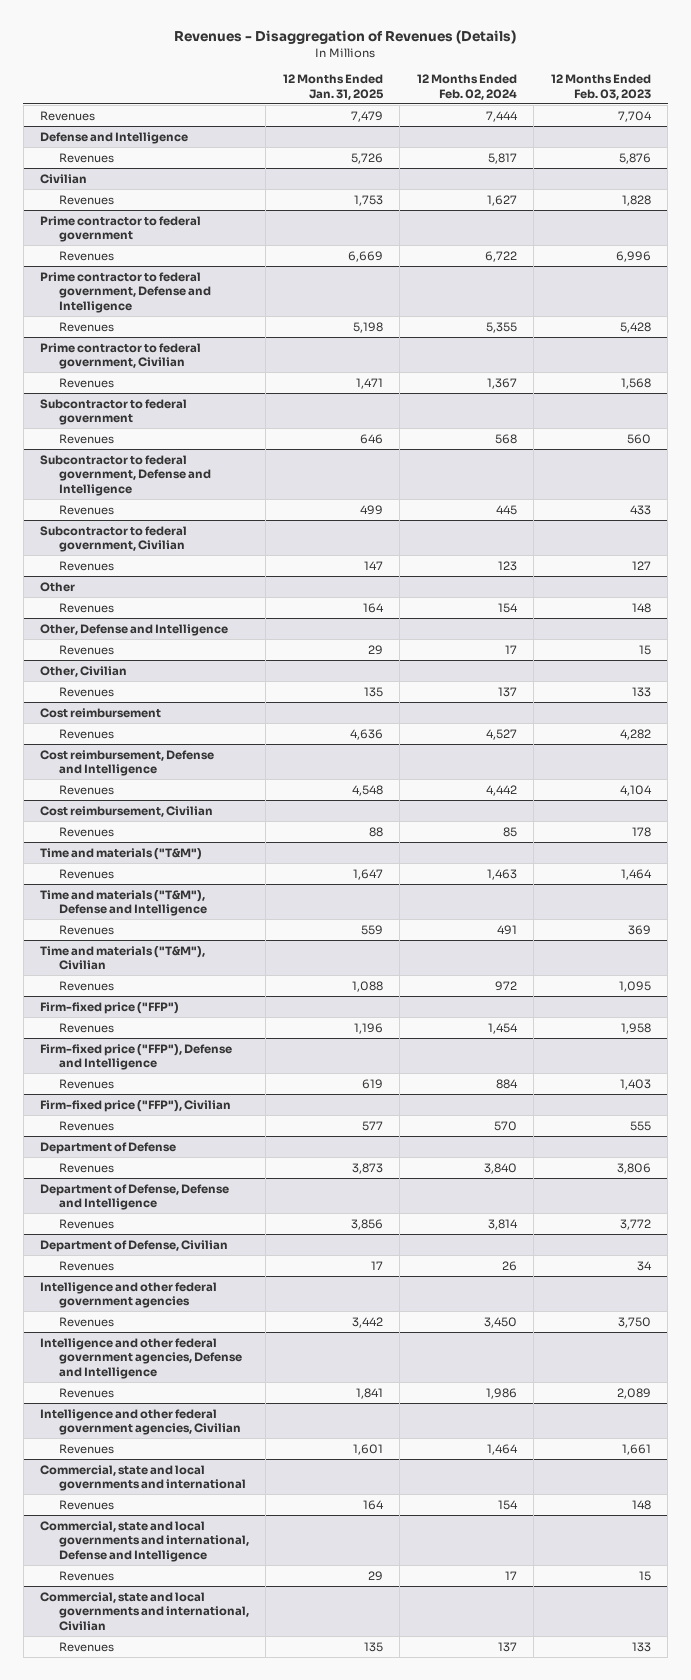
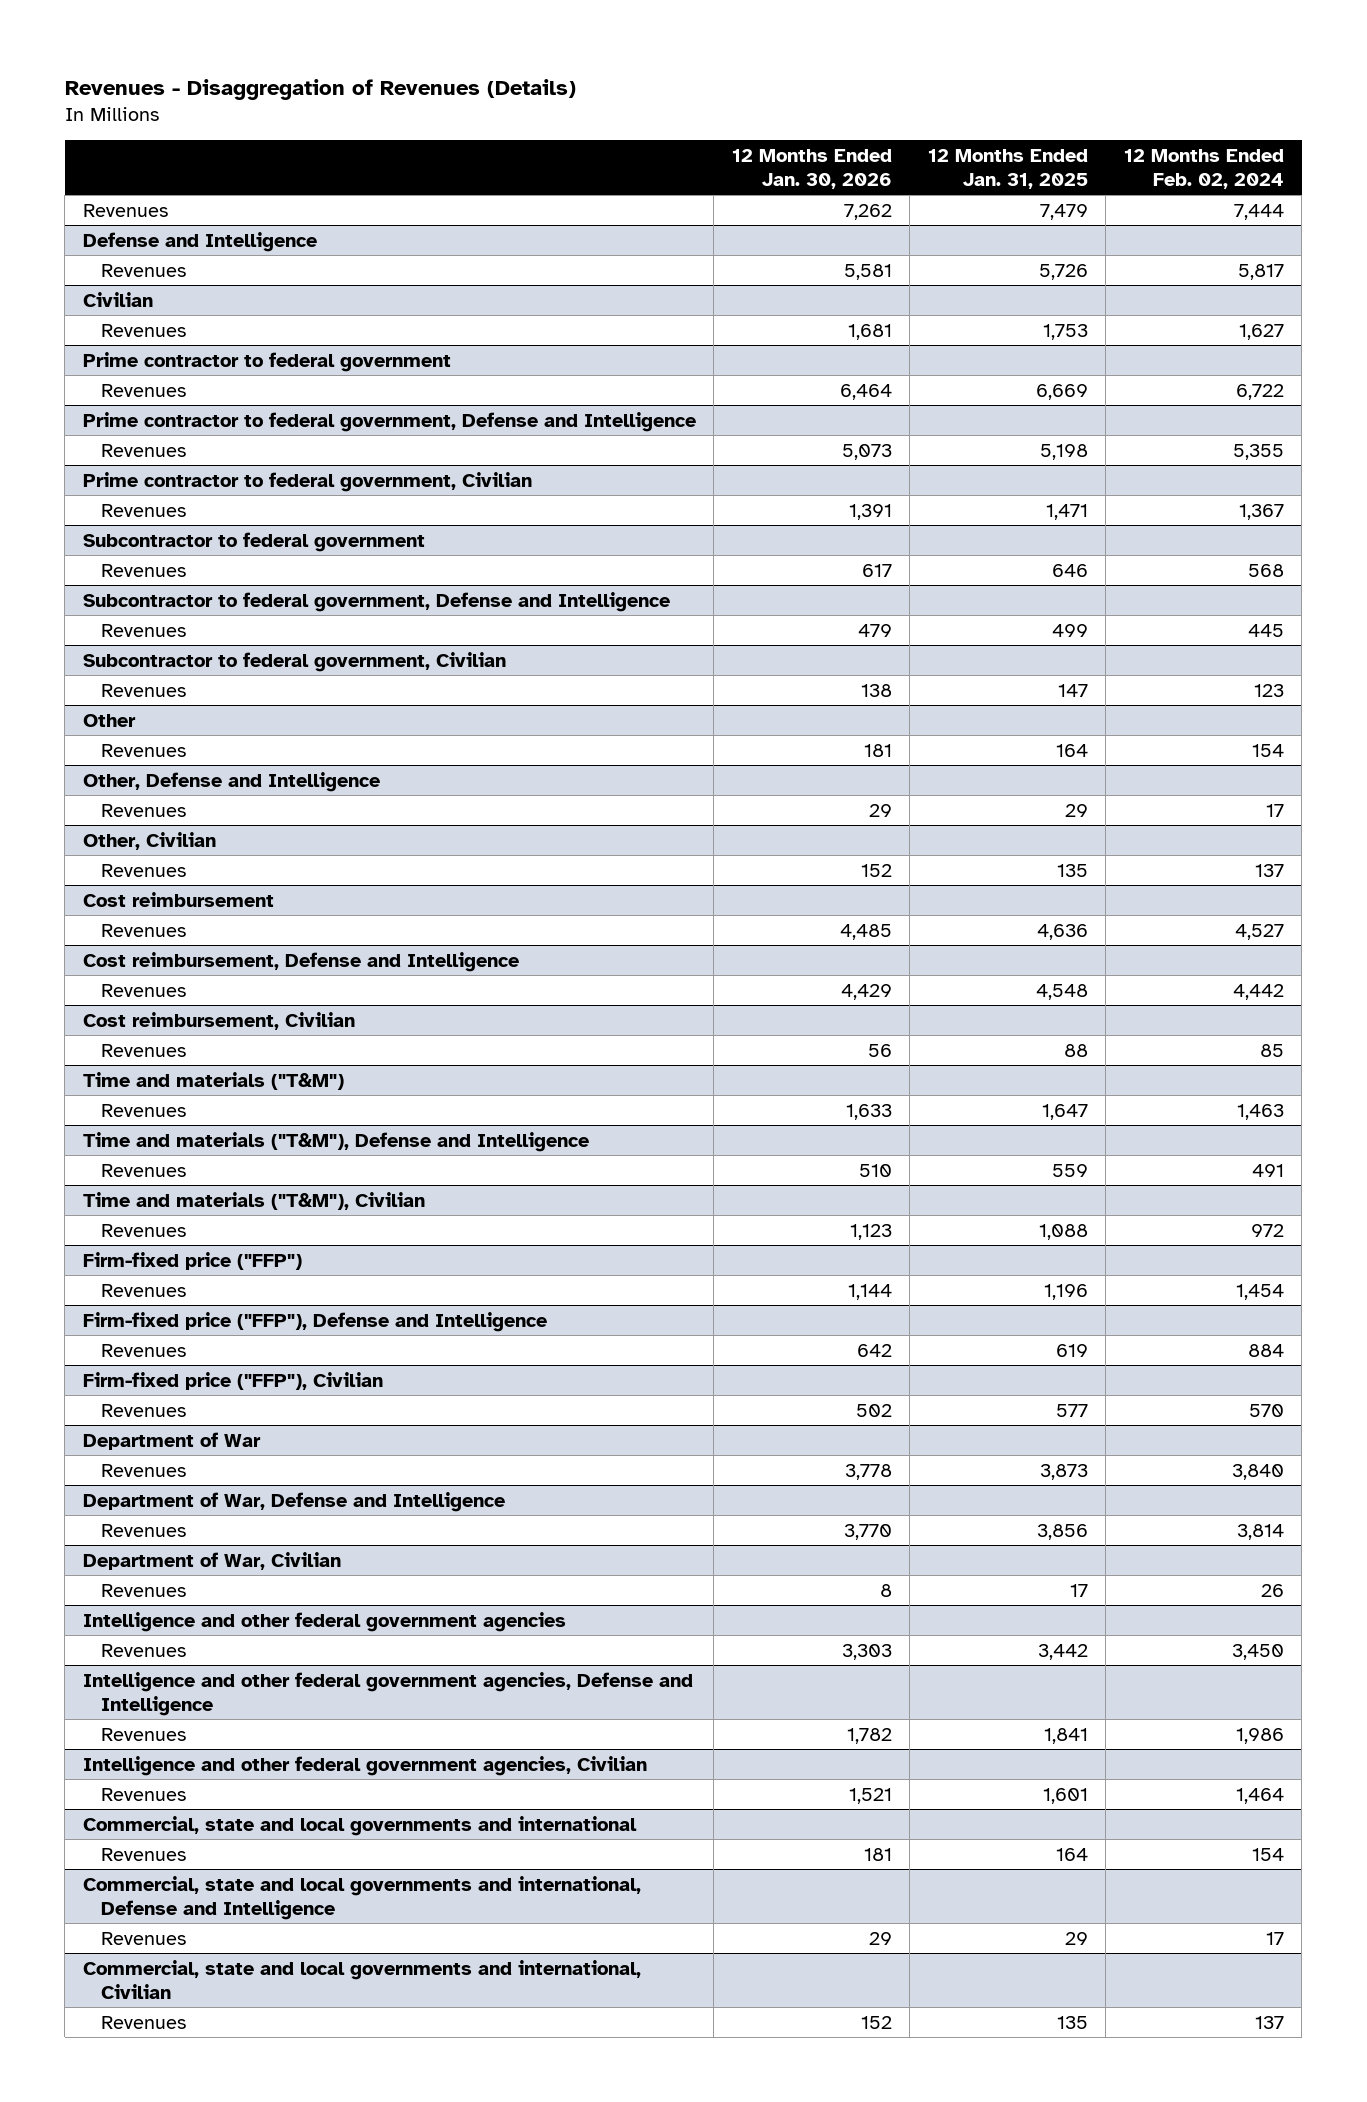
- | 12 Months Ended Jan. 31, 2025 | 12 Months Ended Feb. 02, 2024 | 12 Months Ended Feb. 03, 2023
+ | 12 Months Ended Jan. 30, 2026 | 12 Months Ended Jan. 31, 2025 | 12 Months Ended Feb. 02, 2024
- Department of Defense
+ Department of War
- Department of Defense, Defense and Intelligence
+ Department of War, Defense and Intelligence
- Department of Defense, Civilian
+ Department of War, Civilian

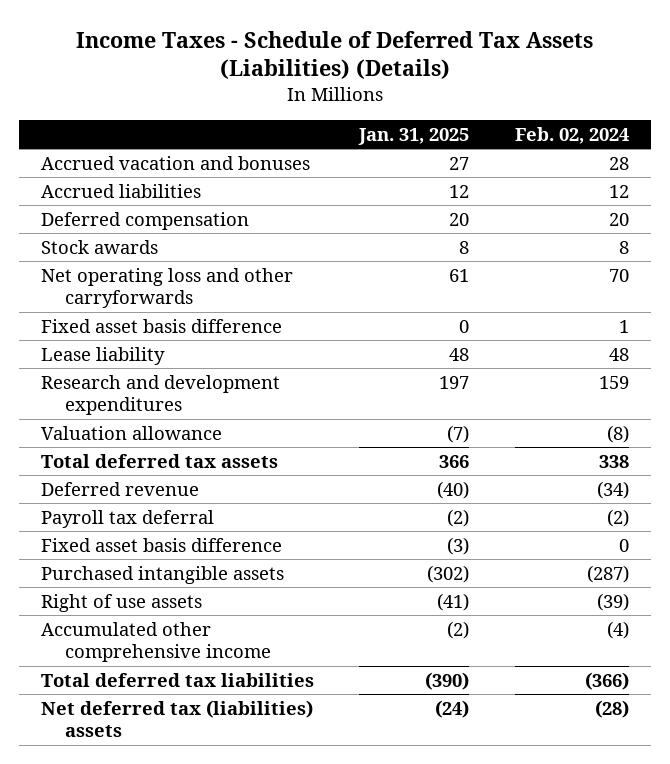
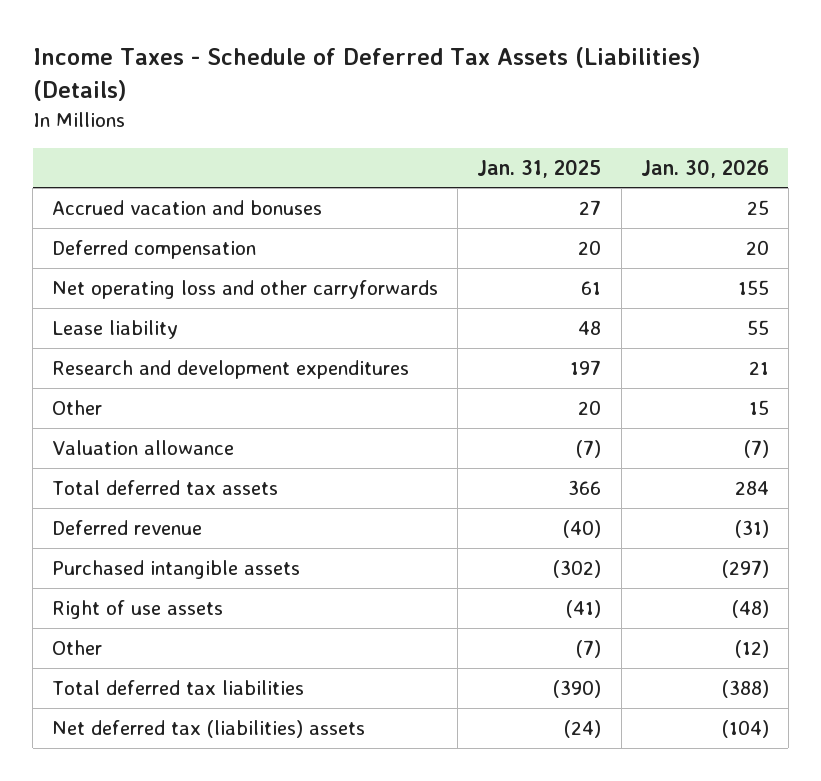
- | Jan. 31, 2025 | Feb. 02, 2024
+ | Jan. 31, 2025 | Jan. 30, 2026
- Accrued liabilities | 12 | 12
- Stock awards | 8 | 8
- Fixed asset basis difference | 0 | 1
+ Other | 20 | 15
- Payroll tax deferral | (2) | (2)
- Fixed asset basis difference | (3) | 0
- Accumulated other comprehensive income | (2) | (4)
+ Other | (7) | (12)

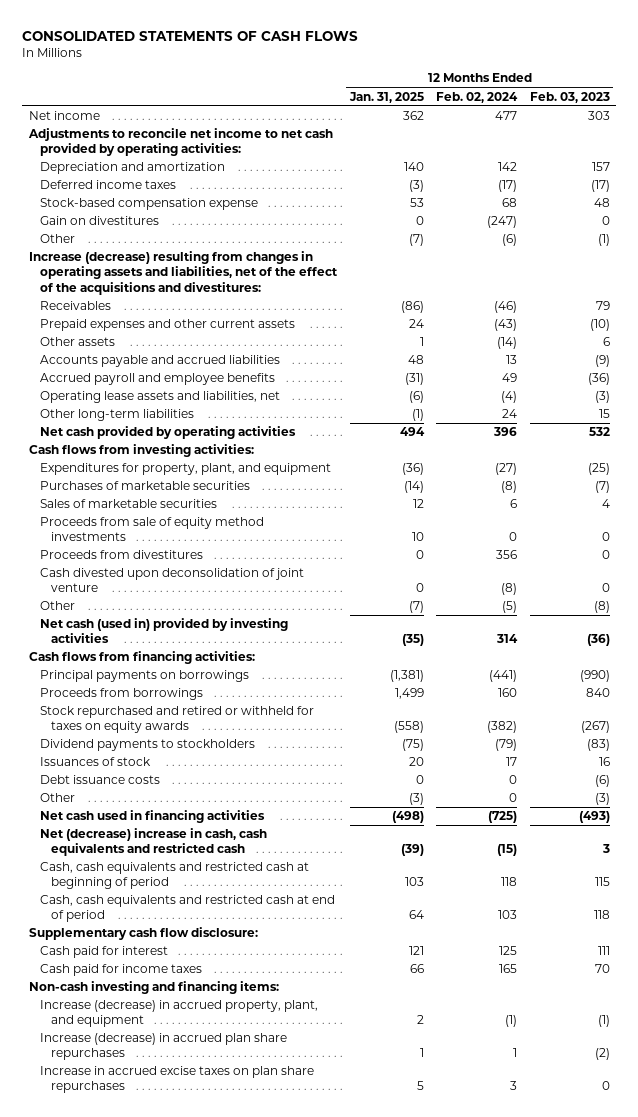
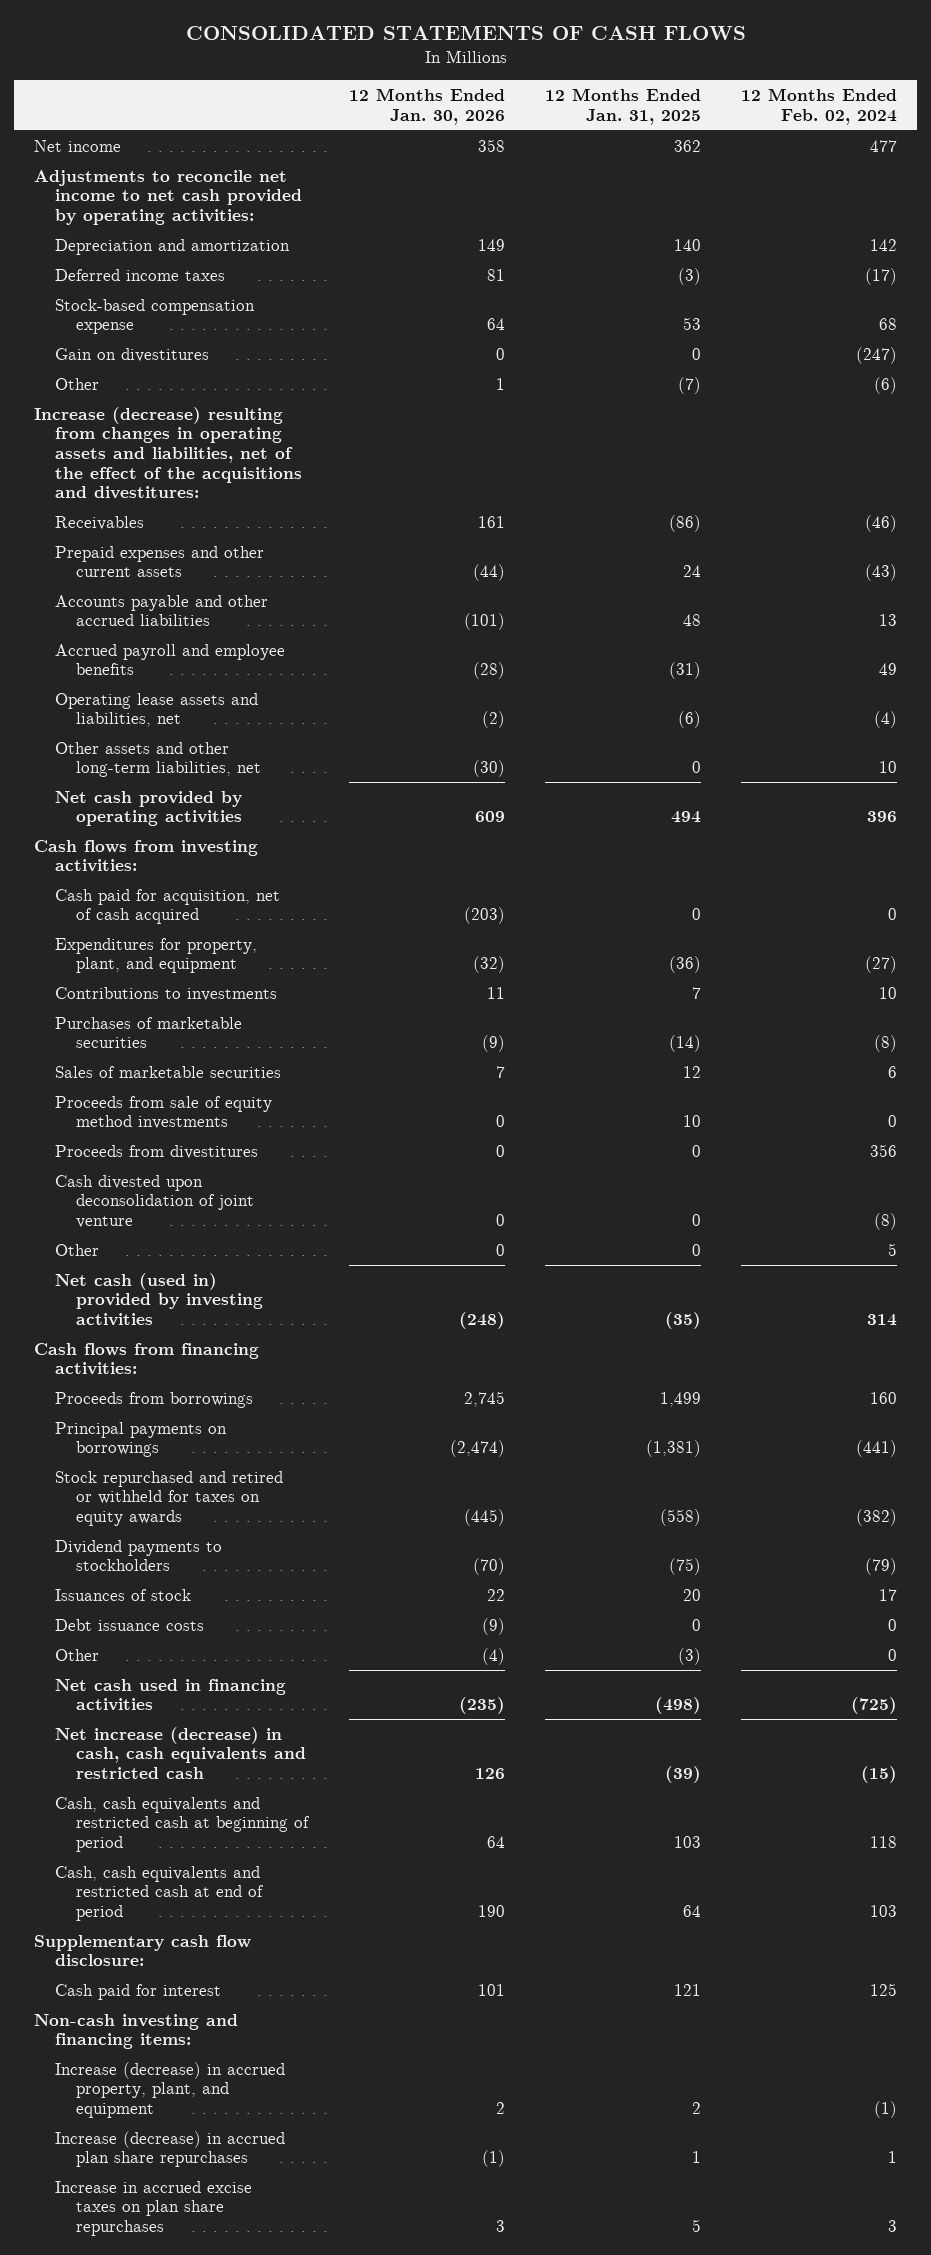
- | 12 Months Ended Jan. 31, 2025 | 12 Months Ended Feb. 02, 2024 | 12 Months Ended Feb. 03, 2023
+ | 12 Months Ended Jan. 30, 2026 | 12 Months Ended Jan. 31, 2025 | 12 Months Ended Feb. 02, 2024
- Other assets | 1 | (14) | 6
- Accounts payable and accrued liabilities | 48 | 13 | (9)
+ Accounts payable and other accrued liabilities | (101) | 48 | 13
- Other long-term liabilities | (1) | 24 | 15
+ Other assets and other long-term liabilities, net | (30) | 0 | 10
+ Cash paid for acquisition, net of cash acquired | (203) | 0 | 0
+ Contributions to investments | 11 | 7 | 10
- Other | (7) | (5) | (8)
+ Other | 0 | 0 | 5
moved down: Principal payments on borrowings | (2,474) | (1,381) | (441)
- Net (decrease) increase in cash, cash equivalents and restricted cash | (39) | (15) | 3
+ Net increase (decrease) in cash, cash equivalents and restricted cash | 126 | (39) | (15)
- Cash paid for income taxes | 66 | 165 | 70

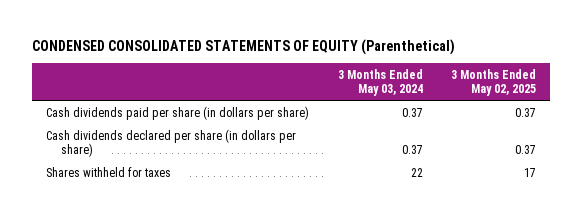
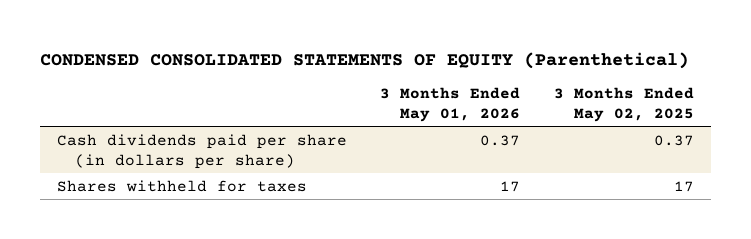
- | 3 Months Ended May 03, 2024 | 3 Months Ended May 02, 2025
+ | 3 Months Ended May 01, 2026 | 3 Months Ended May 02, 2025
- Cash dividends declared per share (in dollars per share) | 0.37 | 0.37

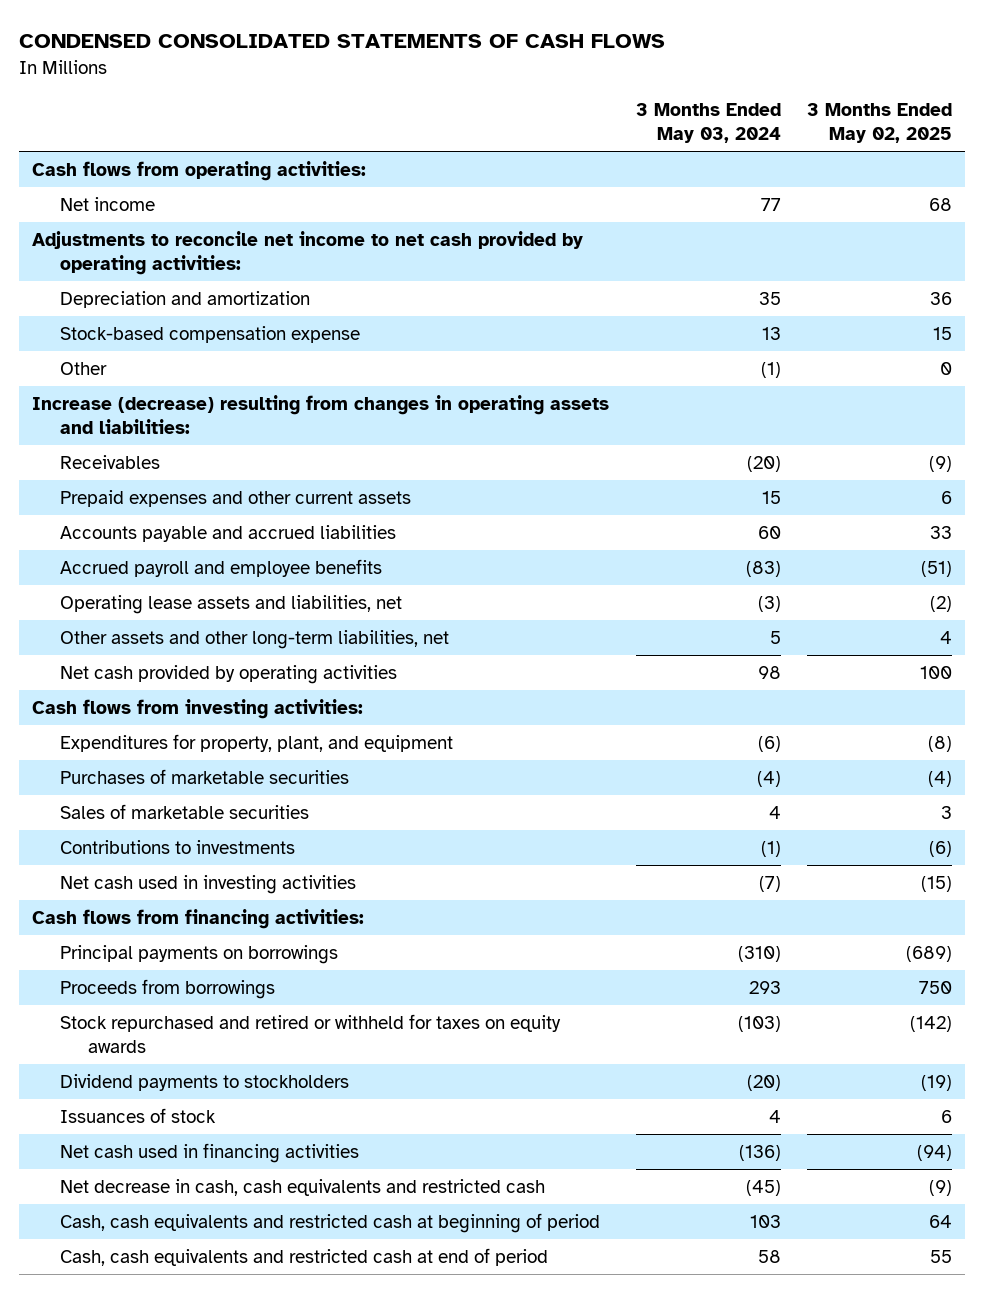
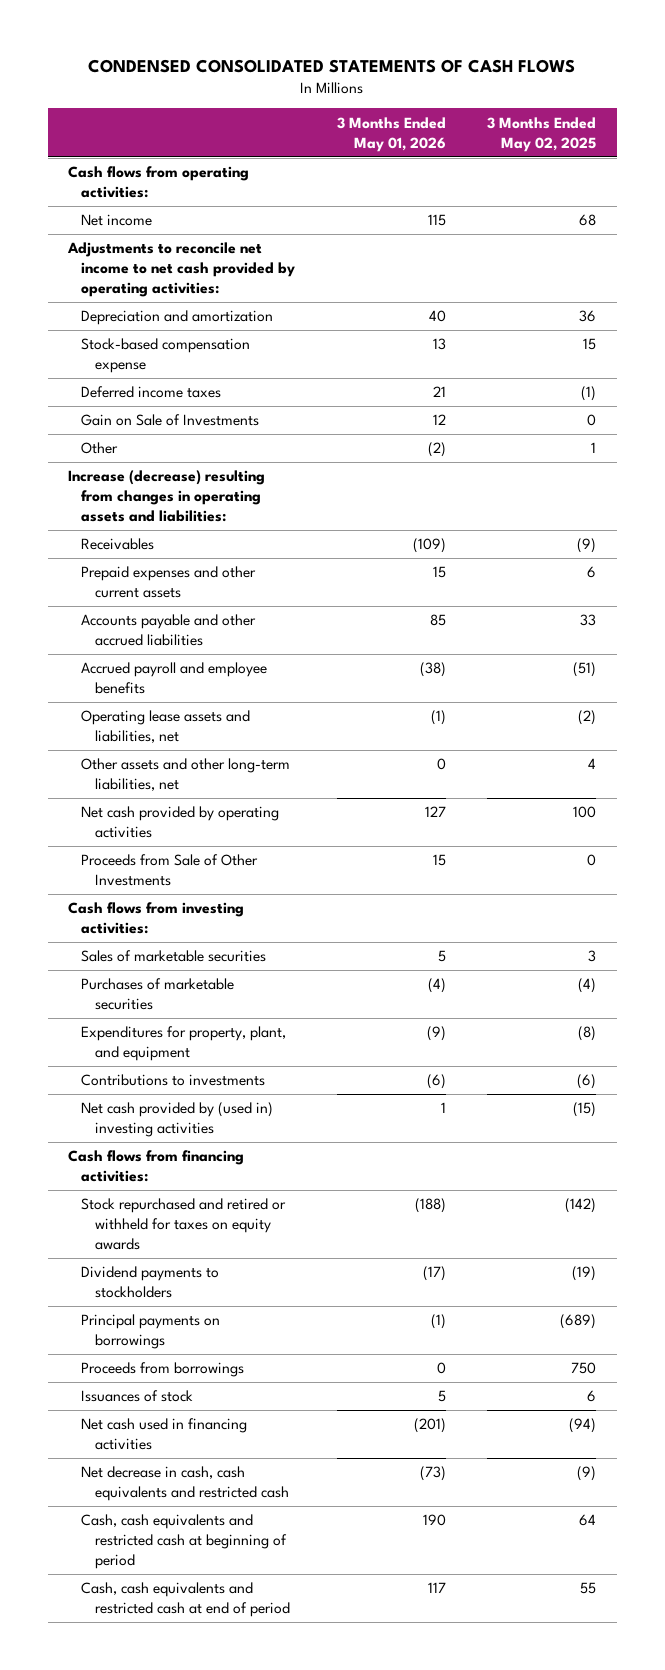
- | 3 Months Ended May 03, 2024 | 3 Months Ended May 02, 2025
+ | 3 Months Ended May 01, 2026 | 3 Months Ended May 02, 2025
- Other | (1) | 0
+ Deferred income taxes | 21 | (1)
+ Gain on Sale of Investments | 12 | 0
+ Other | (2) | 1
- Accounts payable and accrued liabilities | 60 | 33
+ Accounts payable and other accrued liabilities | 85 | 33
+ Proceeds from Sale of Other Investments | 15 | 0
moved down: Purchases of marketable securities | (4) | (4)
moved down: Expenditures for property, plant, and equipment | (9) | (8)
- Net cash used in investing activities | (7) | (15)
+ Net cash provided by (used in) investing activities | 1 | (15)
moved down: Principal payments on borrowings | (1) | (689)
moved down: Proceeds from borrowings | 0 | 750

